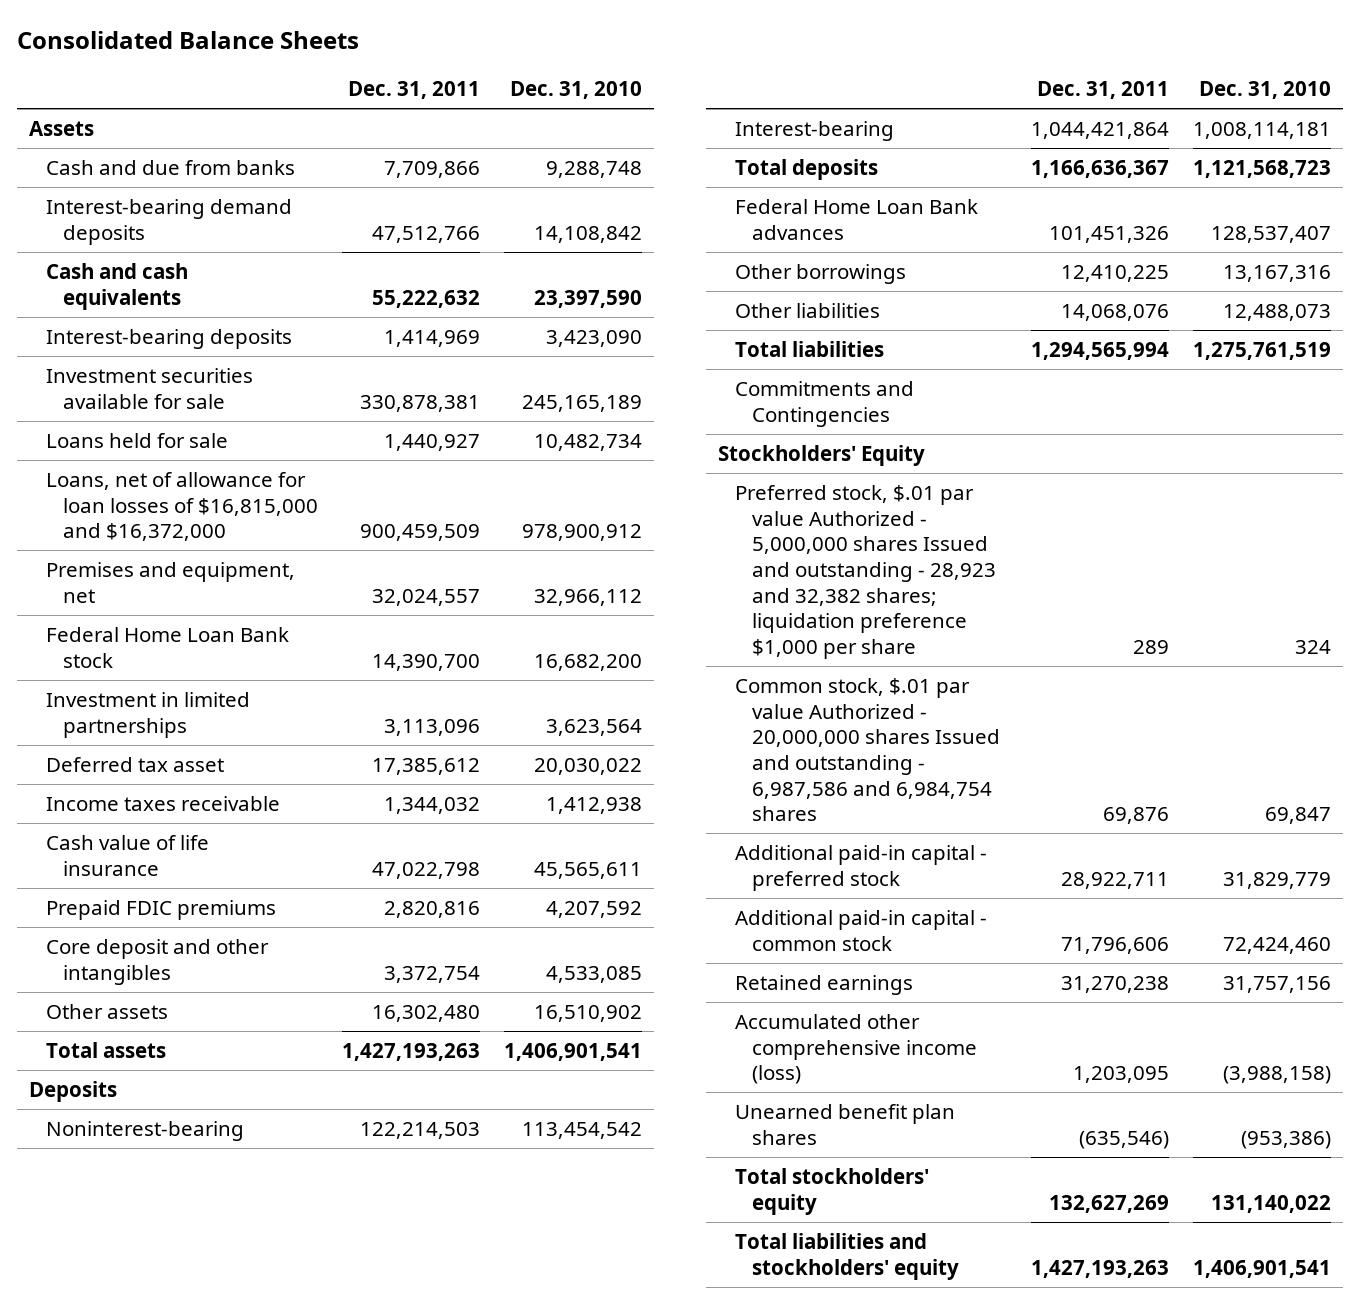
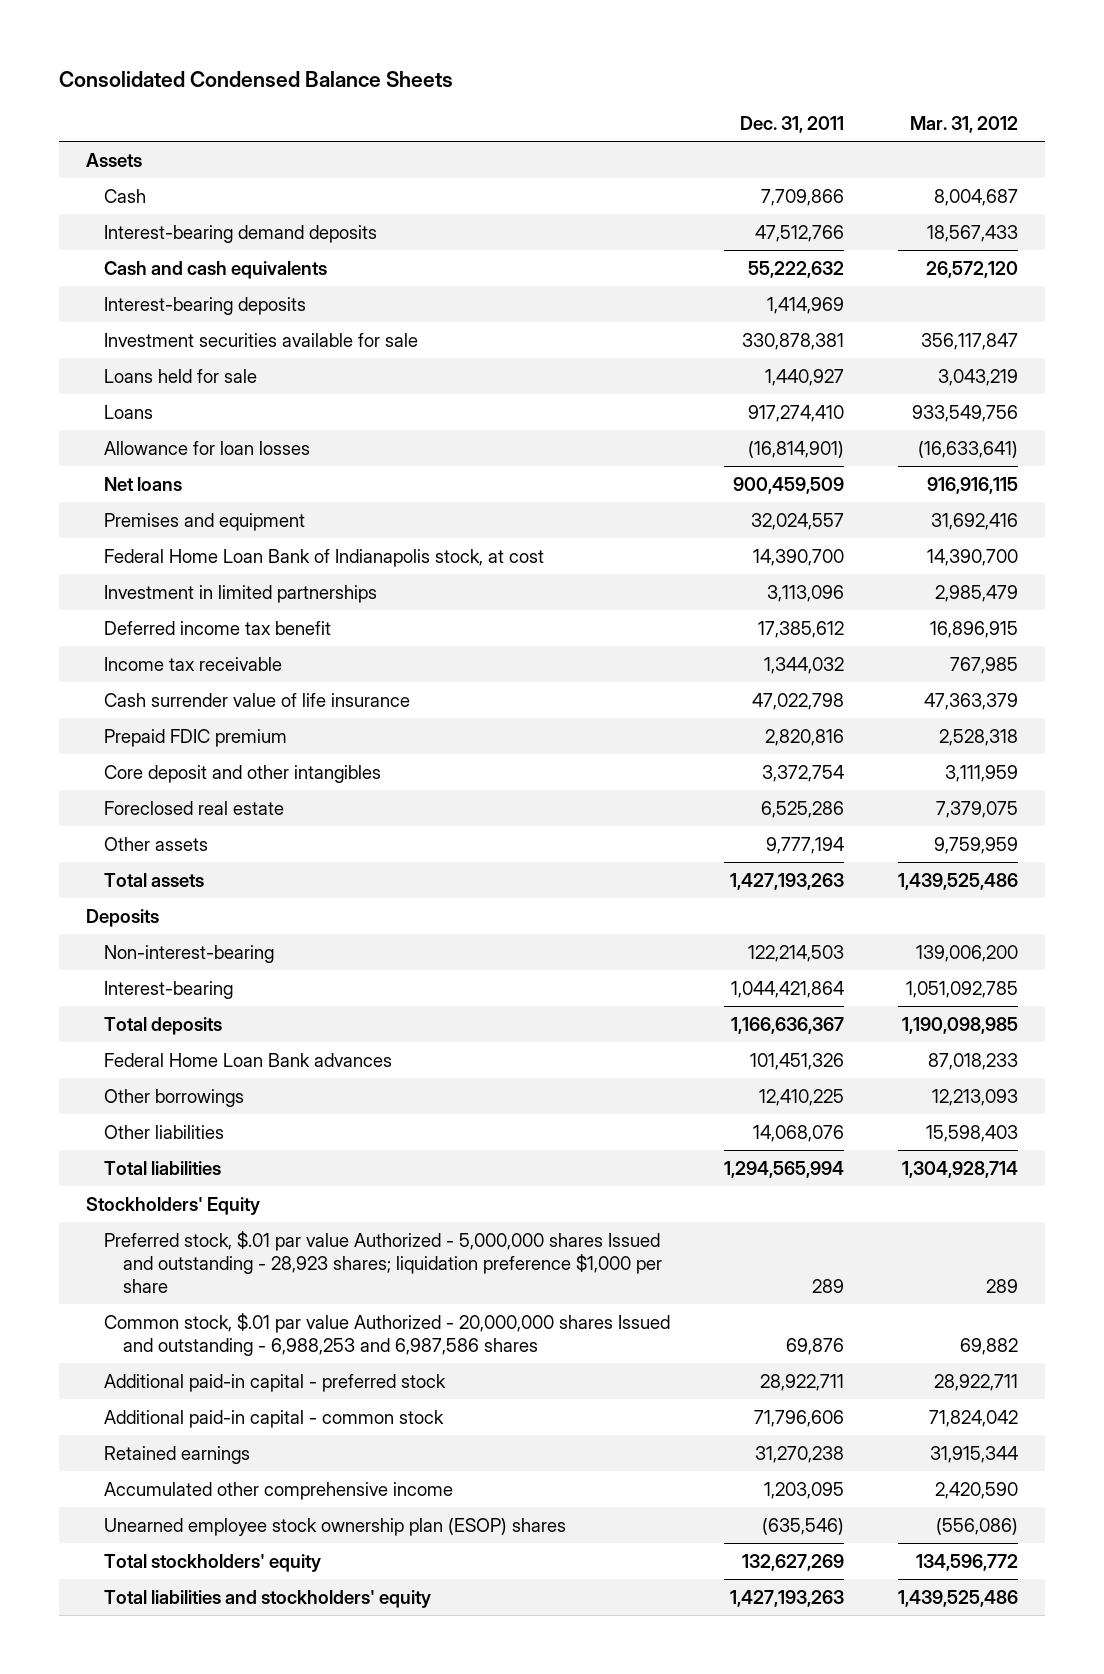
- Consolidated Balance Sheets
+ Consolidated Condensed Balance Sheets
- | Dec. 31, 2011 | Dec. 31, 2010
+ | Dec. 31, 2011 | Mar. 31, 2012
- Cash and due from banks | 7,709,866 | 9,288,748
+ Cash | 7,709,866 | 8,004,687
- Loans, net of allowance for loan losses of $16,815,000 and $16,372,000 | 900,459,509 | 978,900,912
- Premises and equipment, net | 32,024,557 | 32,966,112
- Federal Home Loan Bank stock | 14,390,700 | 16,682,200
+ Loans | 917,274,410 | 933,549,756
+ Allowance for loan losses | (16,814,901) | (16,633,641)
+ Net loans | 900,459,509 | 916,916,115
+ Premises and equipment | 32,024,557 | 31,692,416
+ Federal Home Loan Bank of Indianapolis stock, at cost | 14,390,700 | 14,390,700
- Deferred tax asset | 17,385,612 | 20,030,022
- Income taxes receivable | 1,344,032 | 1,412,938
- Cash value of life insurance | 47,022,798 | 45,565,611
- Prepaid FDIC premiums | 2,820,816 | 4,207,592
+ Deferred income tax benefit | 17,385,612 | 16,896,915
+ Income tax receivable | 1,344,032 | 767,985
+ Cash surrender value of life insurance | 47,022,798 | 47,363,379
+ Prepaid FDIC premium | 2,820,816 | 2,528,318
- Other assets | 16,302,480 | 16,510,902
+ Foreclosed real estate | 6,525,286 | 7,379,075
+ Other assets | 9,777,194 | 9,759,959
- Noninterest-bearing | 122,214,503 | 113,454,542
+ Non-interest-bearing | 122,214,503 | 139,006,200
- Commitments and Contingencies
- Preferred stock, $.01 par value Authorized - 5,000,000 shares Issued and outstanding - 28,923 and 32,382 shares; liquidation preference $1,000 per share | 289 | 324
- Common stock, $.01 par value Authorized - 20,000,000 shares Issued and outstanding - 6,987,586 and 6,984,754 shares | 69,876 | 69,847
+ Preferred stock, $.01 par value Authorized - 5,000,000 shares Issued and outstanding - 28,923 shares; liquidation preference $1,000 per share | 289 | 289
+ Common stock, $.01 par value Authorized - 20,000,000 shares Issued and outstanding - 6,988,253 and 6,987,586 shares | 69,876 | 69,882
- Accumulated other comprehensive income (loss) | 1,203,095 | (3,988,158)
- Unearned benefit plan shares | (635,546) | (953,386)
+ Accumulated other comprehensive income | 1,203,095 | 2,420,590
+ Unearned employee stock ownership plan (ESOP) shares | (635,546) | (556,086)

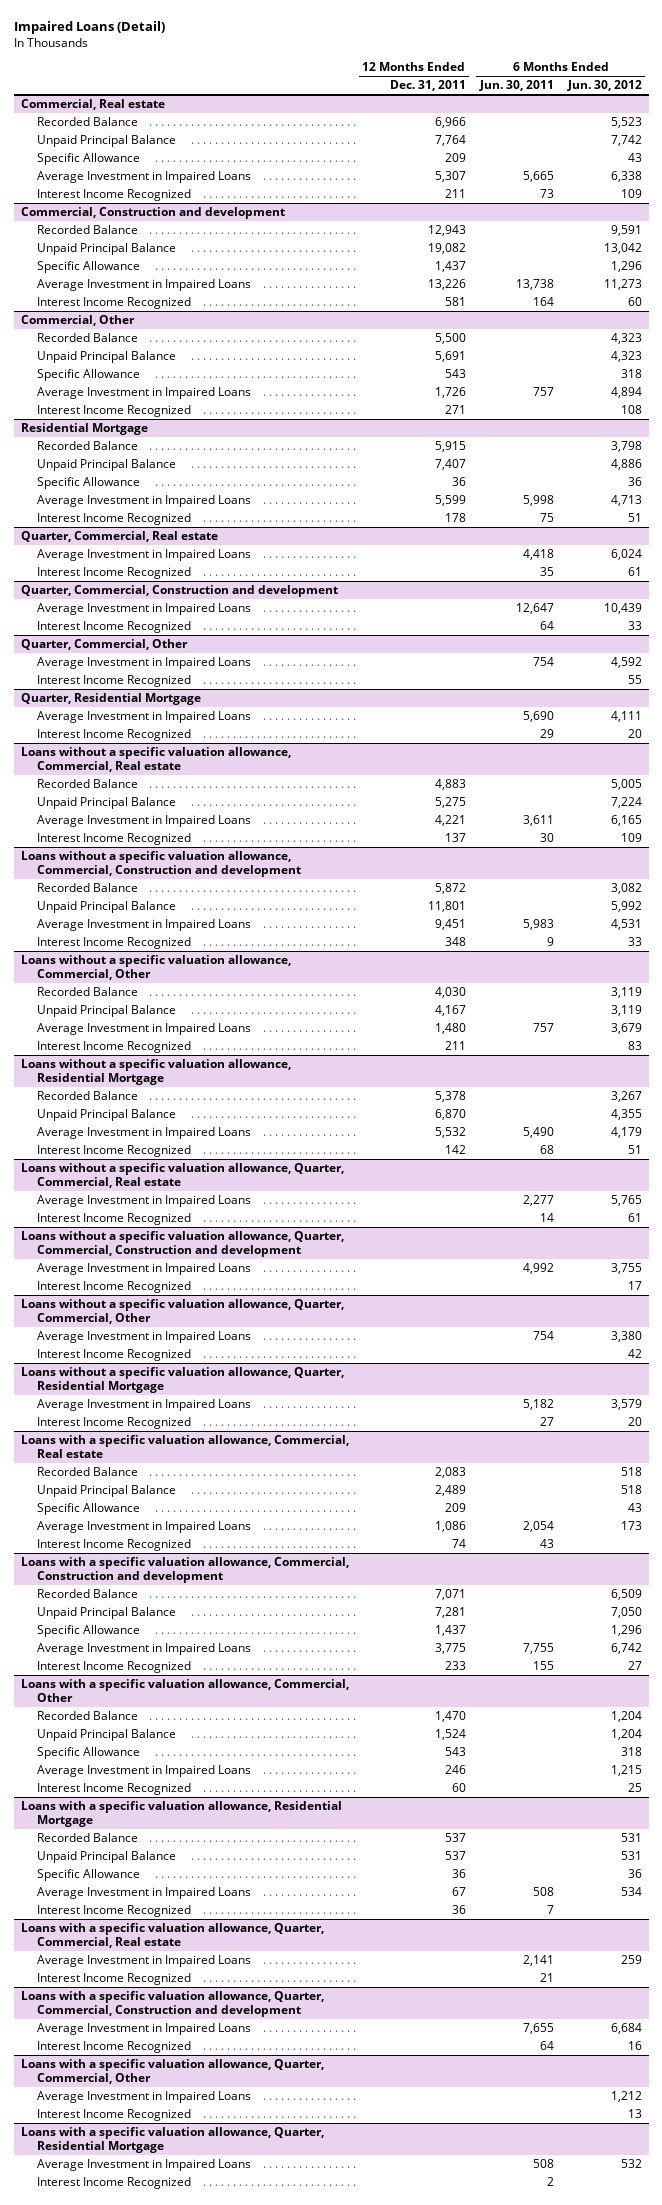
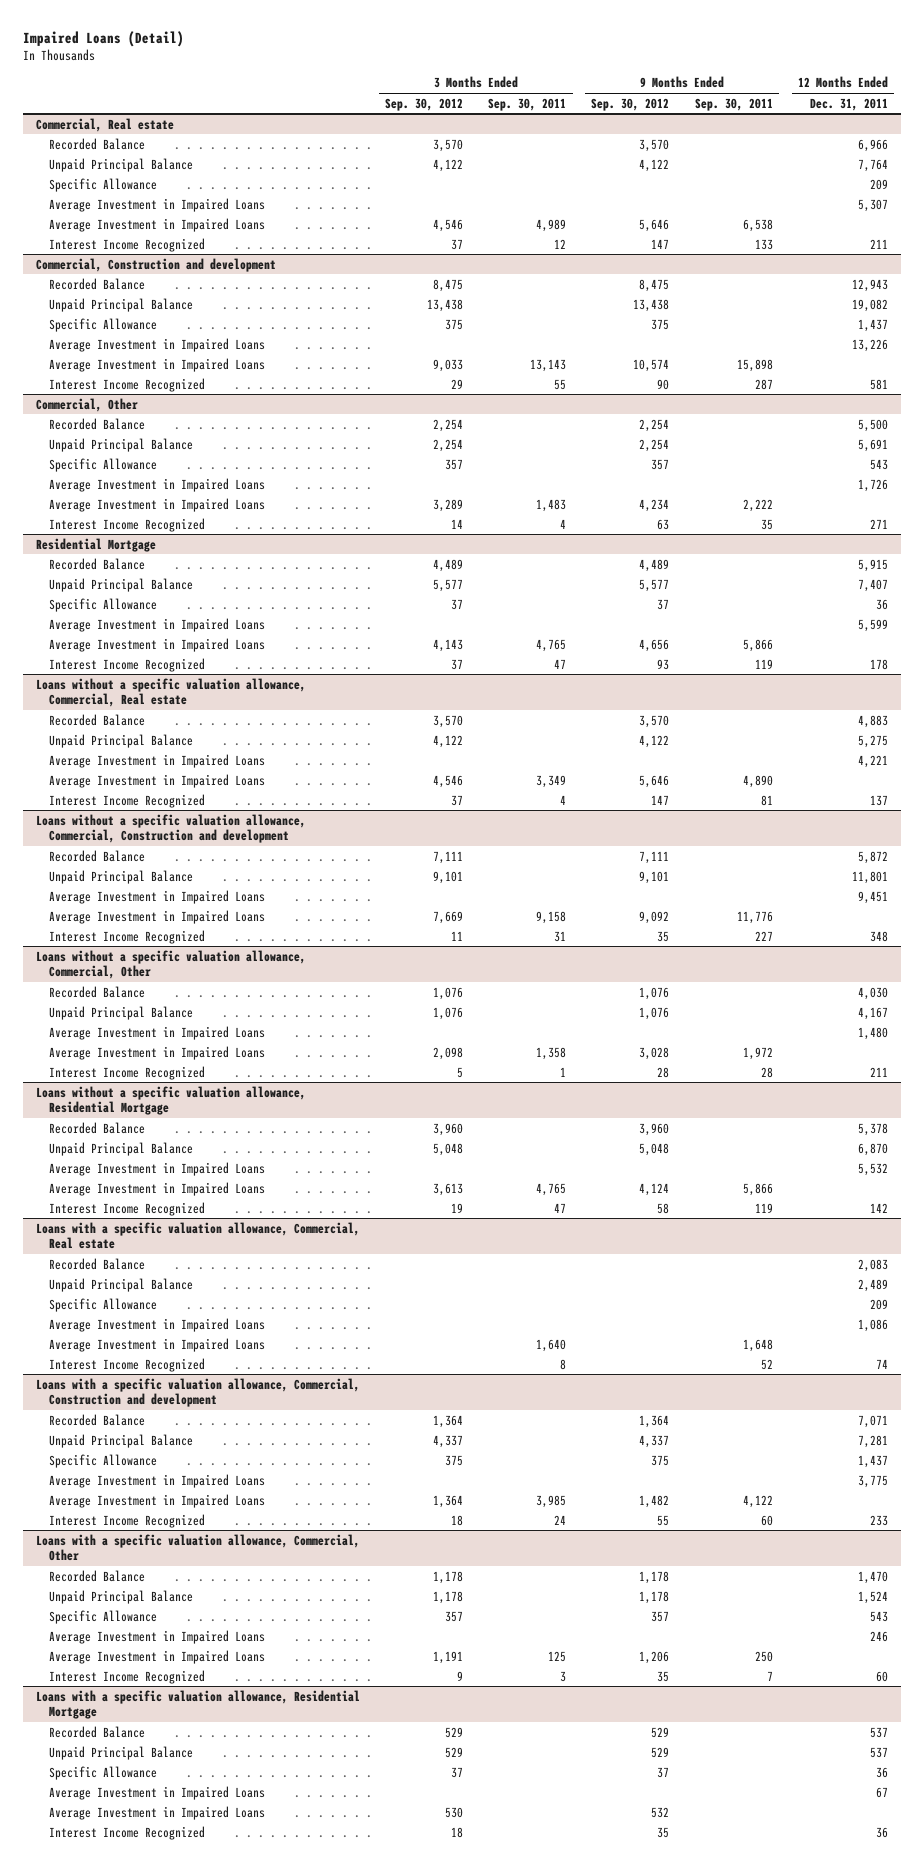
- | 12 Months Ended Dec. 31, 2011 | 6 Months Ended Jun. 30, 2011 | 6 Months Ended Jun. 30, 2012
+ | 3 Months Ended Sep. 30, 2012 | 3 Months Ended Sep. 30, 2011 | 9 Months Ended Sep. 30, 2012 | 9 Months Ended Sep. 30, 2011 | 12 Months Ended Dec. 31, 2011
@ Commercial, Real estate
+ Average Investment in Impaired Loans | 4,546 | 4,989 | 5,646 | 6,538 |
@ Commercial, Construction and development
+ Average Investment in Impaired Loans | 9,033 | 13,143 | 10,574 | 15,898 |
@ Commercial, Other
+ Average Investment in Impaired Loans | 3,289 | 1,483 | 4,234 | 2,222 |
- Quarter, Commercial, Real estate
- Interest Income Recognized | | 35 | 61
- Quarter, Commercial, Construction and development
- Average Investment in Impaired Loans | | 12,647 | 10,439
- Interest Income Recognized | | 64 | 33
- Quarter, Commercial, Other
- Average Investment in Impaired Loans | | 754 | 4,592
- Interest Income Recognized | | | 55
- Quarter, Residential Mortgage
- Average Investment in Impaired Loans | | 5,690 | 4,111
- Interest Income Recognized | | 29 | 20
@ Residential Mortgage
moved down: Interest Income Recognized | 37 | 47 | 93 | 119 | 178
@ Loans without a specific valuation allowance, Commercial, Real estate
+ Average Investment in Impaired Loans | 4,546 | 3,349 | 5,646 | 4,890 |
@ Loans without a specific valuation allowance, Commercial, Construction and development
+ Average Investment in Impaired Loans | 7,669 | 9,158 | 9,092 | 11,776 |
@ Loans without a specific valuation allowance, Commercial, Other
+ Average Investment in Impaired Loans | 2,098 | 1,358 | 3,028 | 1,972 |
- Loans without a specific valuation allowance, Quarter, Commercial, Real estate
- Interest Income Recognized | | 14 | 61
- Loans without a specific valuation allowance, Quarter, Commercial, Construction and development
- Average Investment in Impaired Loans | | 4,992 | 3,755
- Interest Income Recognized | | | 17
- Loans without a specific valuation allowance, Quarter, Commercial, Other
- Average Investment in Impaired Loans | | 754 | 3,380
- Interest Income Recognized | | | 42
- Loans without a specific valuation allowance, Quarter, Residential Mortgage
- Average Investment in Impaired Loans | | 5,182 | 3,579
- Interest Income Recognized | | 27 | 20
@ Loans without a specific valuation allowance, Residential Mortgage
moved down: Interest Income Recognized | 19 | 47 | 58 | 119 | 142
@ Loans with a specific valuation allowance, Commercial, Real estate
+ Average Investment in Impaired Loans | | 1,640 | | 1,648 |
@ Loans with a specific valuation allowance, Commercial, Construction and development
+ Average Investment in Impaired Loans | 1,364 | 3,985 | 1,482 | 4,122 |
@ Loans with a specific valuation allowance, Commercial, Other
+ Average Investment in Impaired Loans | 1,191 | 125 | 1,206 | 250 |
- Loans with a specific valuation allowance, Quarter, Commercial, Real estate
- Interest Income Recognized | | 21 |
- Loans with a specific valuation allowance, Quarter, Commercial, Construction and development
- Average Investment in Impaired Loans | | 7,655 | 6,684
- Interest Income Recognized | | 64 | 16
- Loans with a specific valuation allowance, Quarter, Commercial, Other
- Average Investment in Impaired Loans | | | 1,212
- Interest Income Recognized | | | 13
- Loans with a specific valuation allowance, Quarter, Residential Mortgage
- Average Investment in Impaired Loans | | 508 | 532
- Interest Income Recognized | | 2 |
@ Loans with a specific valuation allowance, Residential Mortgage
moved down: Interest Income Recognized | 18 | | 35 | | 36

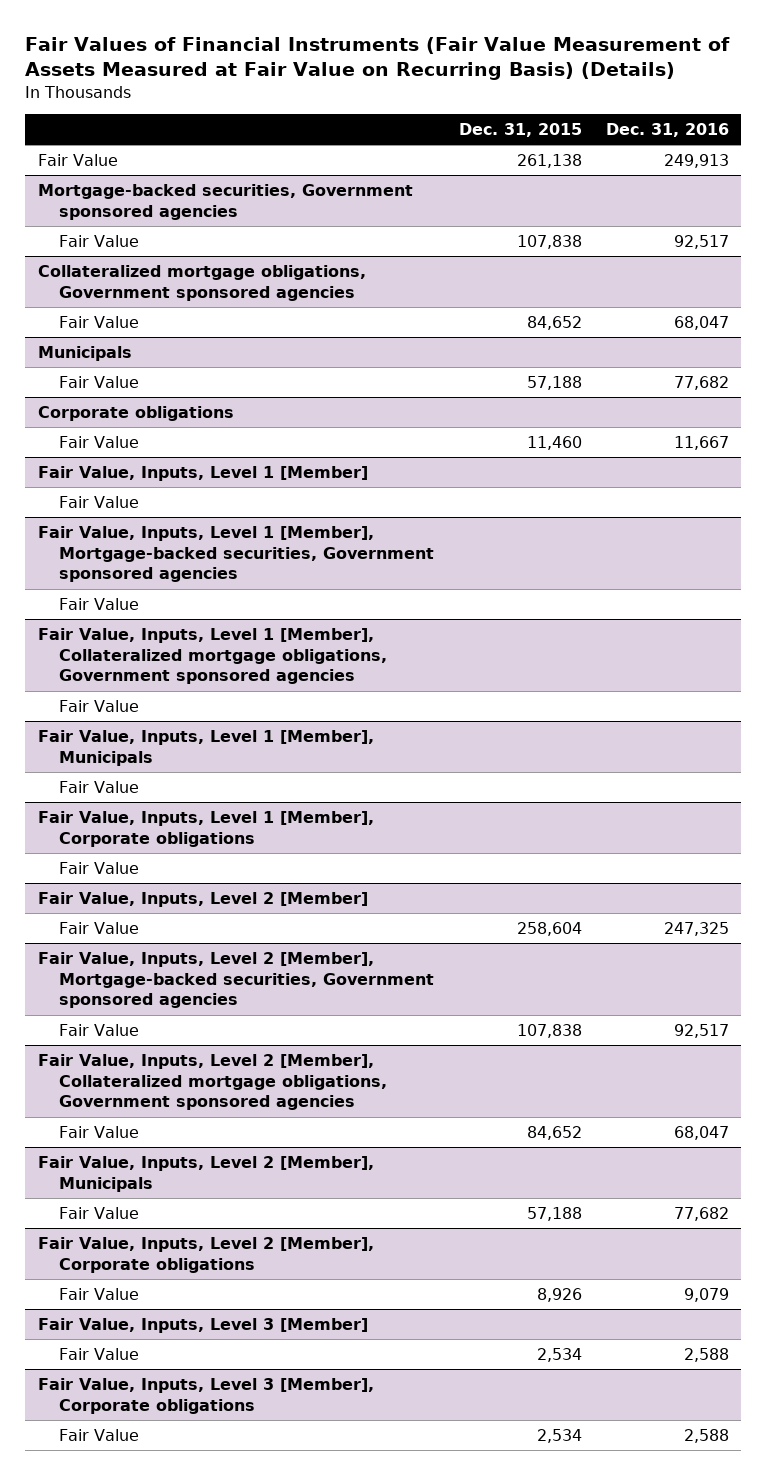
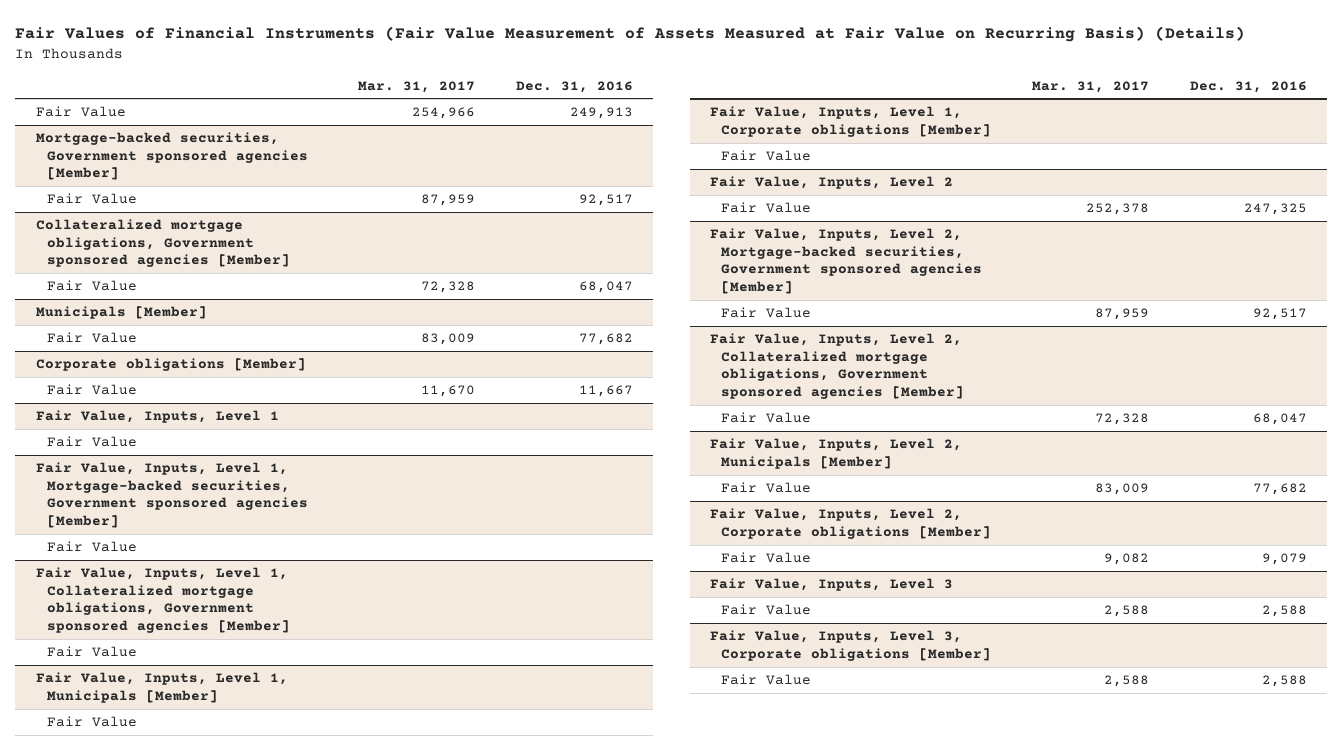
- | Dec. 31, 2015 | Dec. 31, 2016
+ | Mar. 31, 2017 | Dec. 31, 2016
- Mortgage-backed securities, Government sponsored agencies
+ Mortgage-backed securities, Government sponsored agencies [Member]
- Collateralized mortgage obligations, Government sponsored agencies
+ Collateralized mortgage obligations, Government sponsored agencies [Member]
- Municipals
+ Municipals [Member]
- Corporate obligations
+ Corporate obligations [Member]
- Fair Value, Inputs, Level 1 [Member]
+ Fair Value, Inputs, Level 1
- Fair Value, Inputs, Level 1 [Member], Mortgage-backed securities, Government sponsored agencies
+ Fair Value, Inputs, Level 1, Mortgage-backed securities, Government sponsored agencies [Member]
- Fair Value, Inputs, Level 1 [Member], Collateralized mortgage obligations, Government sponsored agencies
+ Fair Value, Inputs, Level 1, Collateralized mortgage obligations, Government sponsored agencies [Member]
- Fair Value, Inputs, Level 1 [Member], Municipals
+ Fair Value, Inputs, Level 1, Municipals [Member]
- Fair Value, Inputs, Level 1 [Member], Corporate obligations
+ Fair Value, Inputs, Level 1, Corporate obligations [Member]
- Fair Value, Inputs, Level 2 [Member]
+ Fair Value, Inputs, Level 2
- Fair Value, Inputs, Level 2 [Member], Mortgage-backed securities, Government sponsored agencies
+ Fair Value, Inputs, Level 2, Mortgage-backed securities, Government sponsored agencies [Member]
- Fair Value, Inputs, Level 2 [Member], Collateralized mortgage obligations, Government sponsored agencies
+ Fair Value, Inputs, Level 2, Collateralized mortgage obligations, Government sponsored agencies [Member]
- Fair Value, Inputs, Level 2 [Member], Municipals
+ Fair Value, Inputs, Level 2, Municipals [Member]
- Fair Value, Inputs, Level 2 [Member], Corporate obligations
+ Fair Value, Inputs, Level 2, Corporate obligations [Member]
- Fair Value, Inputs, Level 3 [Member]
+ Fair Value, Inputs, Level 3
- Fair Value, Inputs, Level 3 [Member], Corporate obligations
+ Fair Value, Inputs, Level 3, Corporate obligations [Member]

